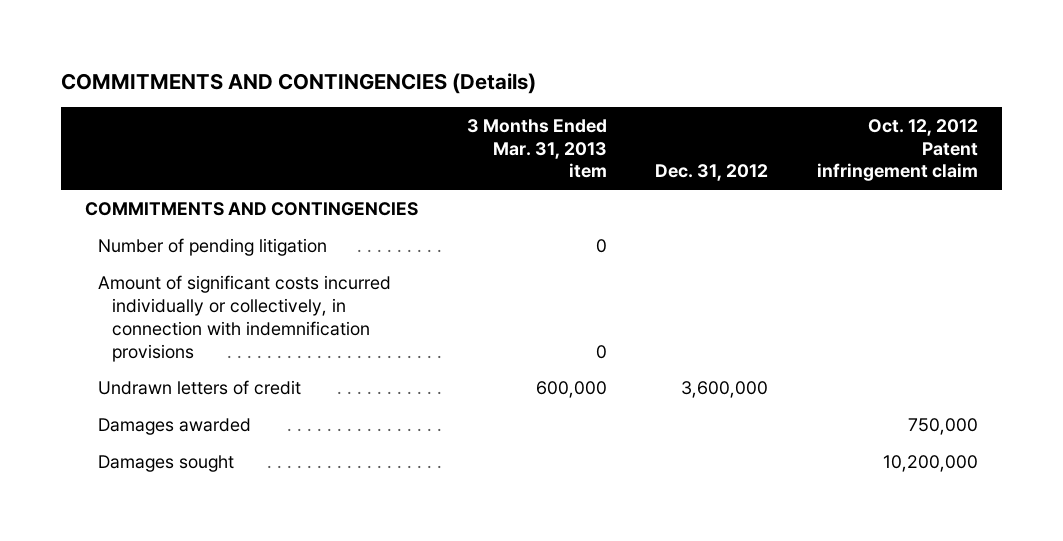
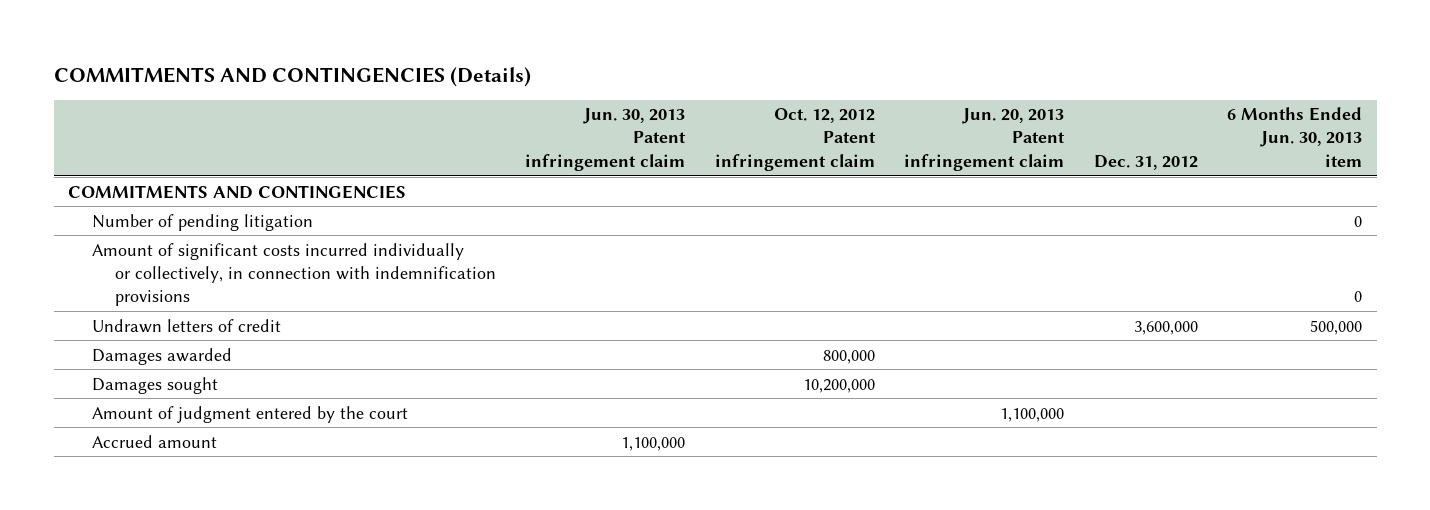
- | 3 Months Ended Mar. 31, 2013 item | Dec. 31, 2012 | Oct. 12, 2012 Patent infringement claim
+ | Jun. 30, 2013 Patent infringement claim | Oct. 12, 2012 Patent infringement claim | Jun. 20, 2013 Patent infringement claim | Dec. 31, 2012 | 6 Months Ended Jun. 30, 2013 item
- Damages awarded | | | 750,000
+ Damages awarded | | 800,000 | | |
+ Amount of judgment entered by the court | | | 1,100,000 | |
+ Accrued amount | 1,100,000 | | | |

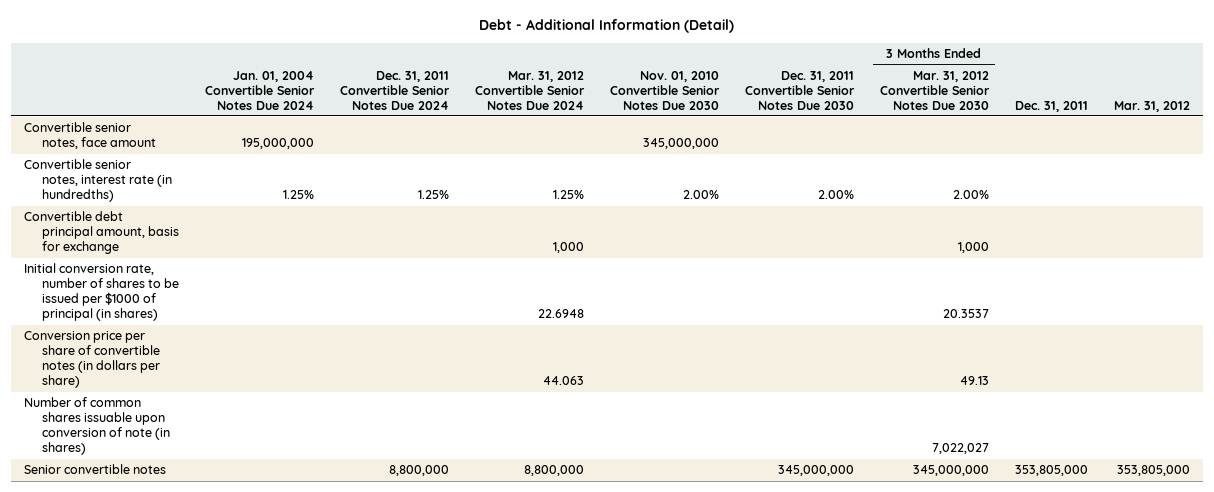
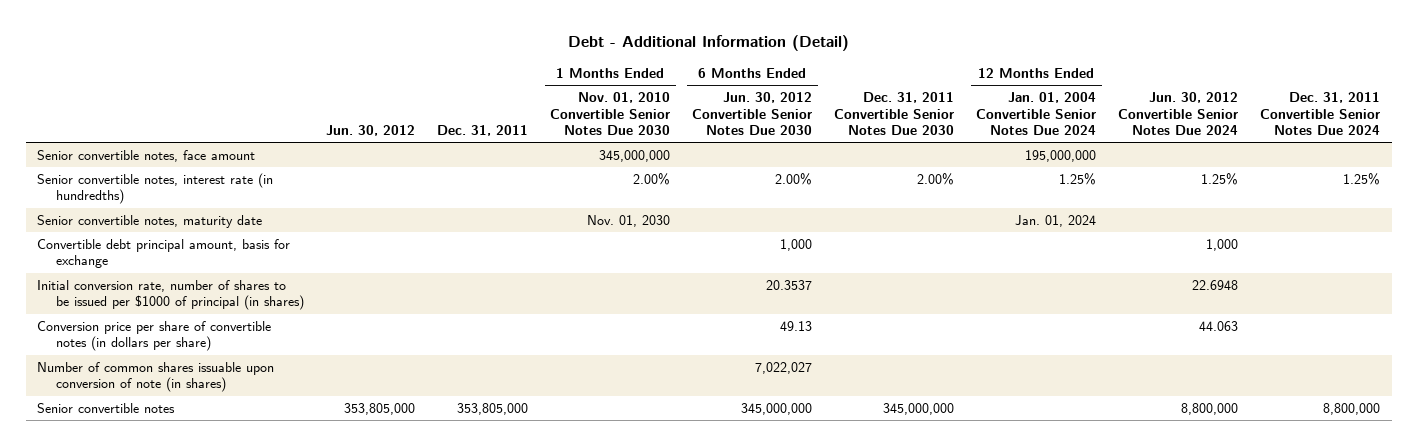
- | Jan. 01, 2004 Convertible Senior Notes Due 2024 | Dec. 31, 2011 Convertible Senior Notes Due 2024 | Mar. 31, 2012 Convertible Senior Notes Due 2024 | Nov. 01, 2010 Convertible Senior Notes Due 2030 | Dec. 31, 2011 Convertible Senior Notes Due 2030 | 3 Months Ended Mar. 31, 2012 Convertible Senior Notes Due 2030 | Dec. 31, 2011 | Mar. 31, 2012
+ | Jun. 30, 2012 | Dec. 31, 2011 | 1 Months Ended Nov. 01, 2010 Convertible Senior Notes Due 2030 | 6 Months Ended Jun. 30, 2012 Convertible Senior Notes Due 2030 | Dec. 31, 2011 Convertible Senior Notes Due 2030 | 12 Months Ended Jan. 01, 2004 Convertible Senior Notes Due 2024 | Jun. 30, 2012 Convertible Senior Notes Due 2024 | Dec. 31, 2011 Convertible Senior Notes Due 2024
- Convertible senior notes, face amount | 195,000,000 | | | 345,000,000 | | | |
- Convertible senior notes, interest rate (in hundredths) | 1.25% | 1.25% | 1.25% | 2.00% | 2.00% | 2.00% | |
+ Senior convertible notes, face amount | | | 345,000,000 | | | 195,000,000 | |
+ Senior convertible notes, interest rate (in hundredths) | | | 2.00% | 2.00% | 2.00% | 1.25% | 1.25% | 1.25%
+ Senior convertible notes, maturity date | | | Nov. 01, 2030 | | | Jan. 01, 2024 | |

